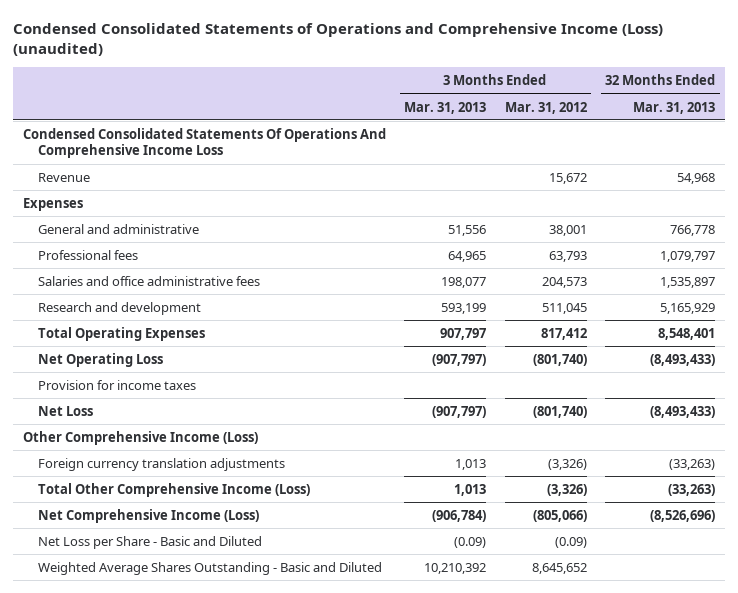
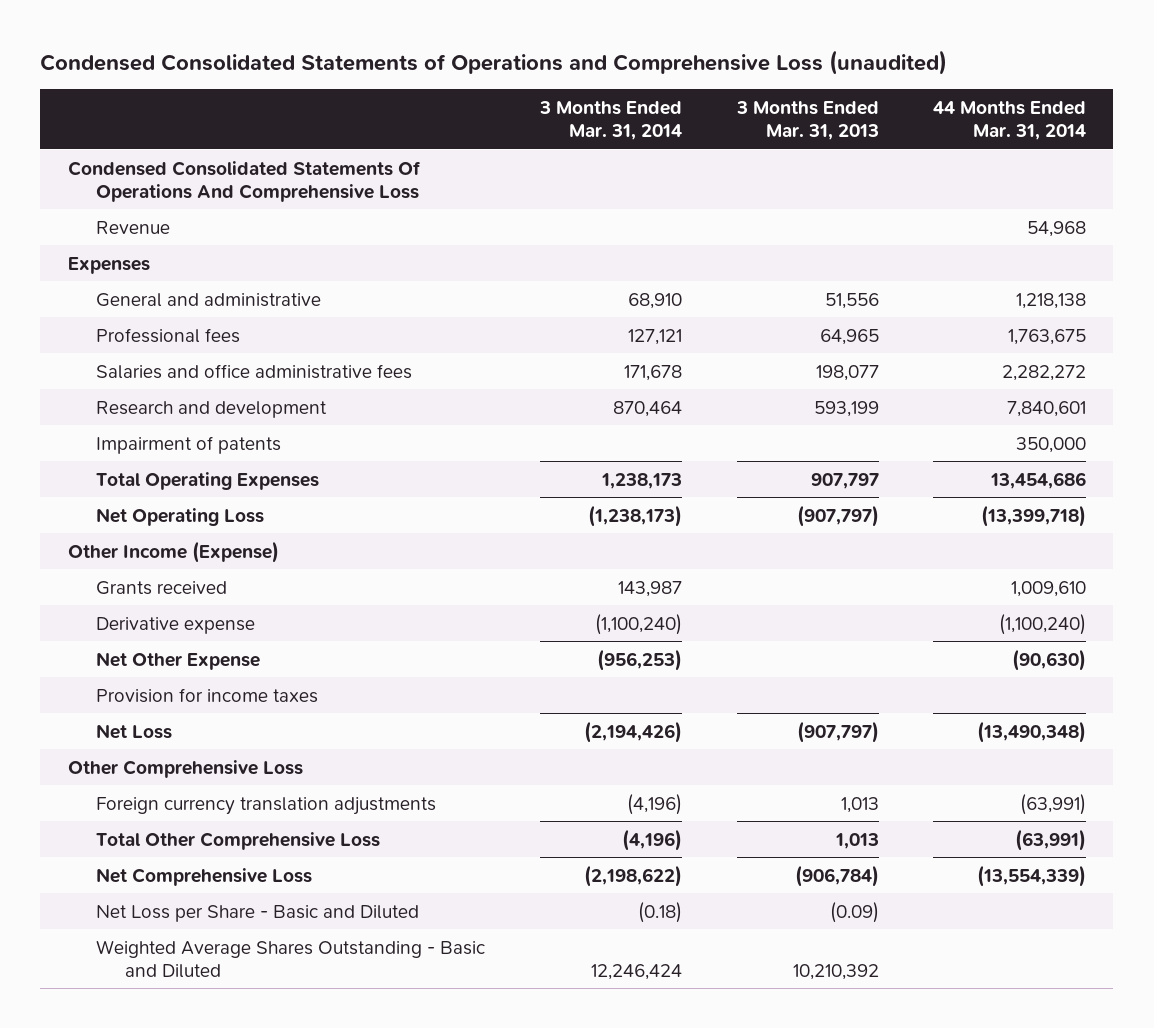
- Condensed Consolidated Statements of Operations and Comprehensive Income (Loss) (unaudited)
+ Condensed Consolidated Statements of Operations and Comprehensive Loss (unaudited)
- | 3 Months Ended Mar. 31, 2013 | 3 Months Ended Mar. 31, 2012 | 32 Months Ended Mar. 31, 2013
+ | 3 Months Ended Mar. 31, 2014 | 3 Months Ended Mar. 31, 2013 | 44 Months Ended Mar. 31, 2014
- Condensed Consolidated Statements Of Operations And Comprehensive Income Loss
+ Condensed Consolidated Statements Of Operations And Comprehensive Loss
+ Impairment of patents | | | 350,000
+ Other Income (Expense)
+ Grants received | 143,987 | | 1,009,610
+ Derivative expense | (1,100,240) | | (1,100,240)
+ Net Other Expense | (956,253) | | (90,630)
- Other Comprehensive Income (Loss)
+ Other Comprehensive Loss
- Total Other Comprehensive Income (Loss) | 1,013 | (3,326) | (33,263)
- Net Comprehensive Income (Loss) | (906,784) | (805,066) | (8,526,696)
+ Total Other Comprehensive Loss | (4,196) | 1,013 | (63,991)
+ Net Comprehensive Loss | (2,198,622) | (906,784) | (13,554,339)

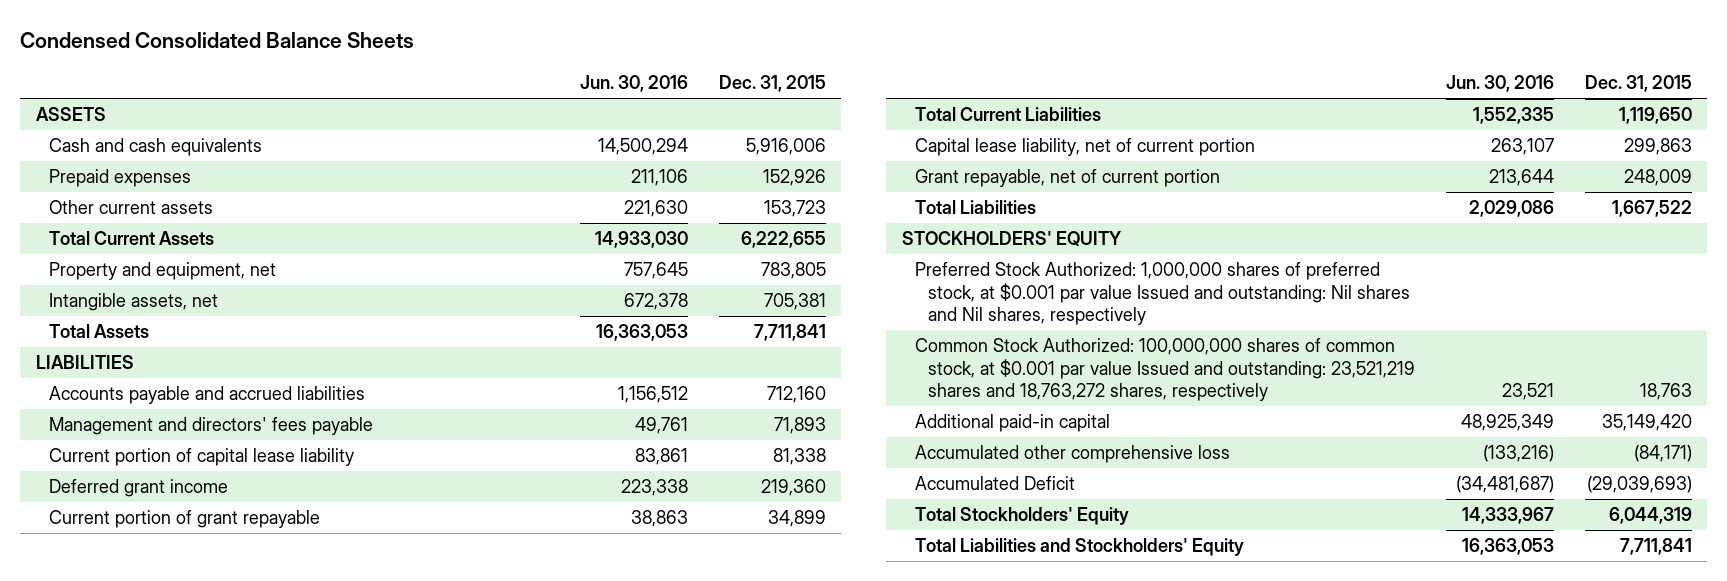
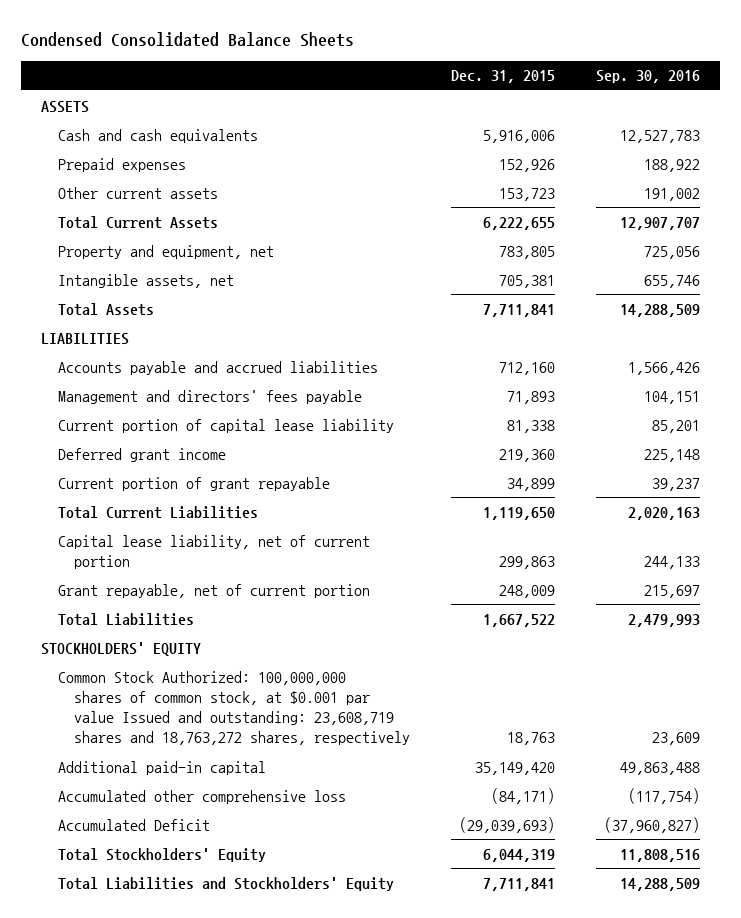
- | Jun. 30, 2016 | Dec. 31, 2015
+ | Dec. 31, 2015 | Sep. 30, 2016
- Preferred Stock Authorized: 1,000,000 shares of preferred stock, at $0.001 par value Issued and outstanding: Nil shares and Nil shares, respectively
- Common Stock Authorized: 100,000,000 shares of common stock, at $0.001 par value Issued and outstanding: 23,521,219 shares and 18,763,272 shares, respectively | 23,521 | 18,763
+ Common Stock Authorized: 100,000,000 shares of common stock, at $0.001 par value Issued and outstanding: 23,608,719 shares and 18,763,272 shares, respectively | 18,763 | 23,609

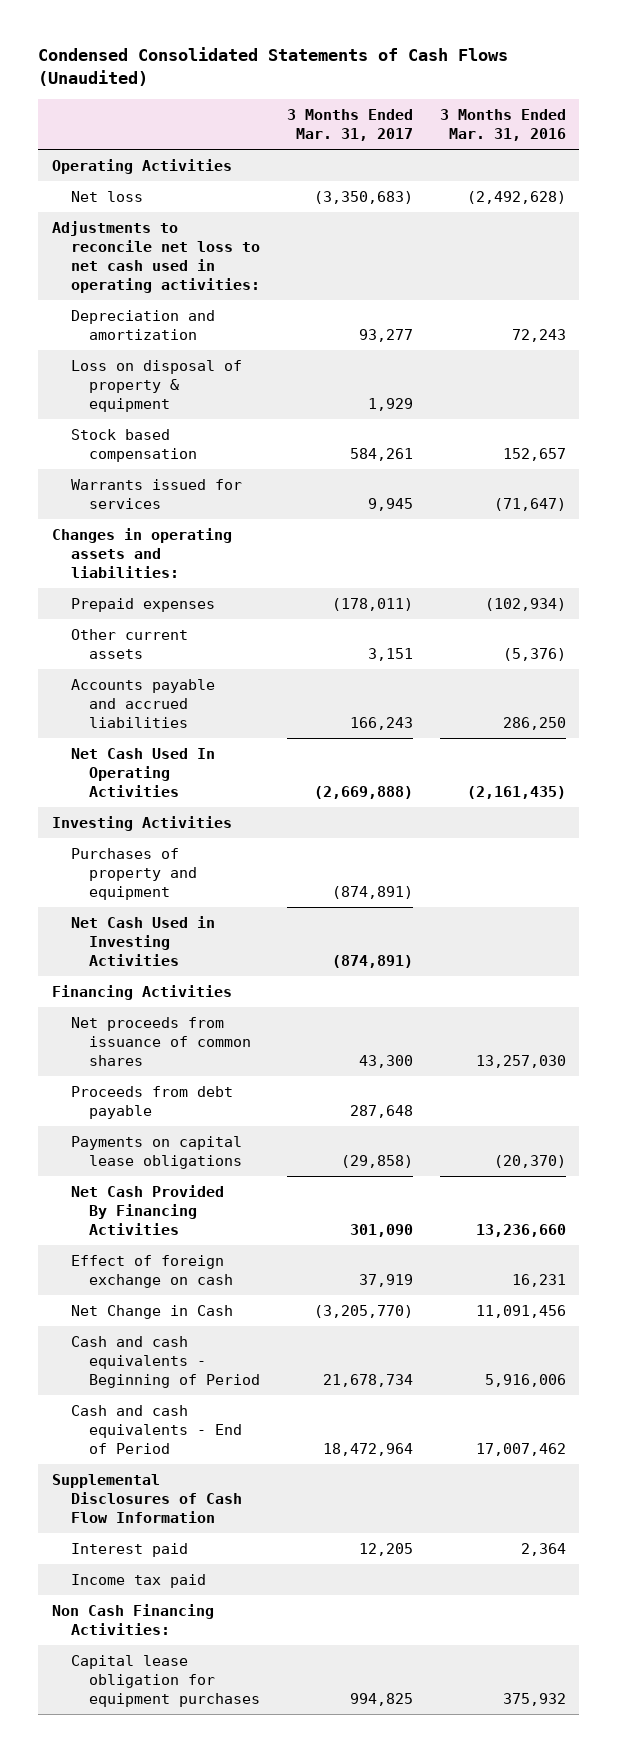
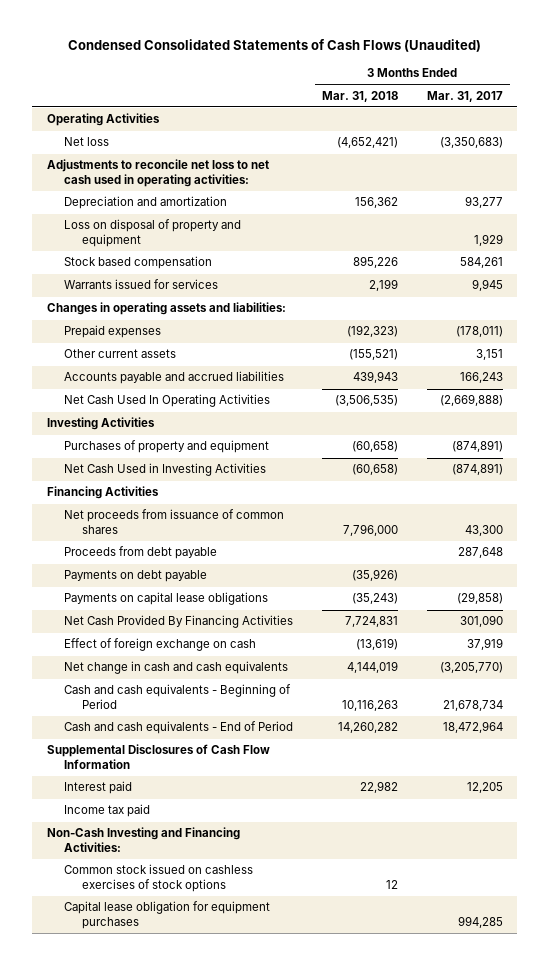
- | 3 Months Ended Mar. 31, 2017 | 3 Months Ended Mar. 31, 2016
+ | 3 Months Ended Mar. 31, 2018 | 3 Months Ended Mar. 31, 2017
- Loss on disposal of property & equipment | 1,929 |
+ Loss on disposal of property and equipment | | 1,929
+ Payments on debt payable | (35,926) |
- Net Change in Cash | (3,205,770) | 11,091,456
+ Net change in cash and cash equivalents | 4,144,019 | (3,205,770)
- Non Cash Financing Activities:
- Capital lease obligation for equipment purchases | 994,825 | 375,932
+ Non-Cash Investing and Financing Activities:
+ Common stock issued on cashless exercises of stock options | 12 |
+ Capital lease obligation for equipment purchases | | 994,285

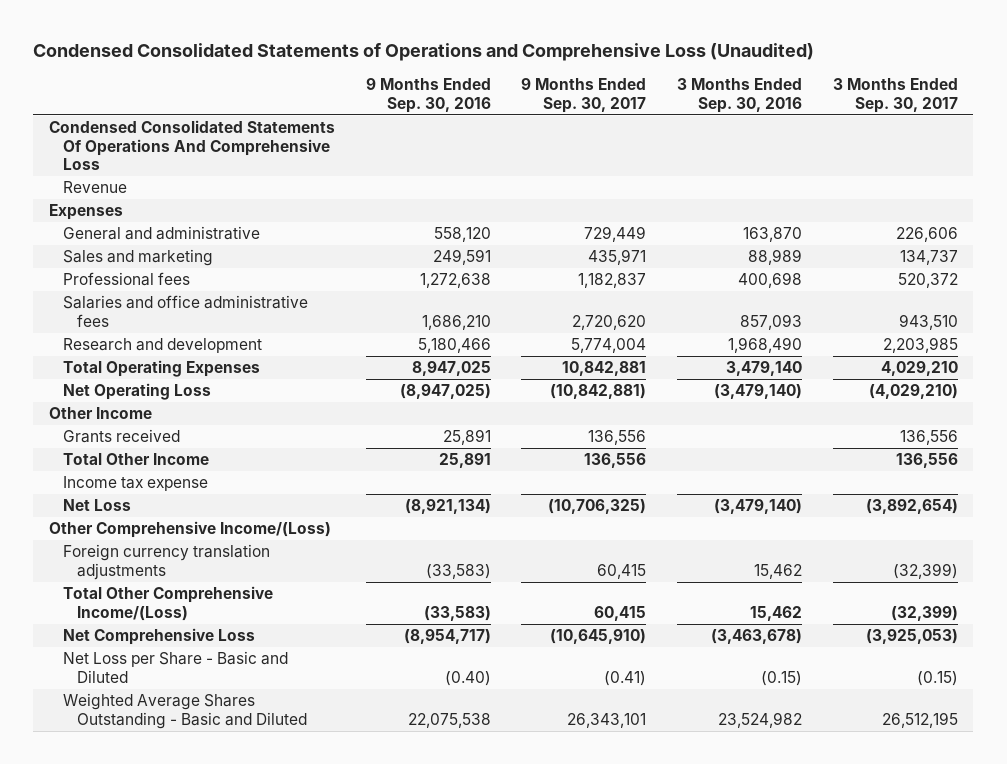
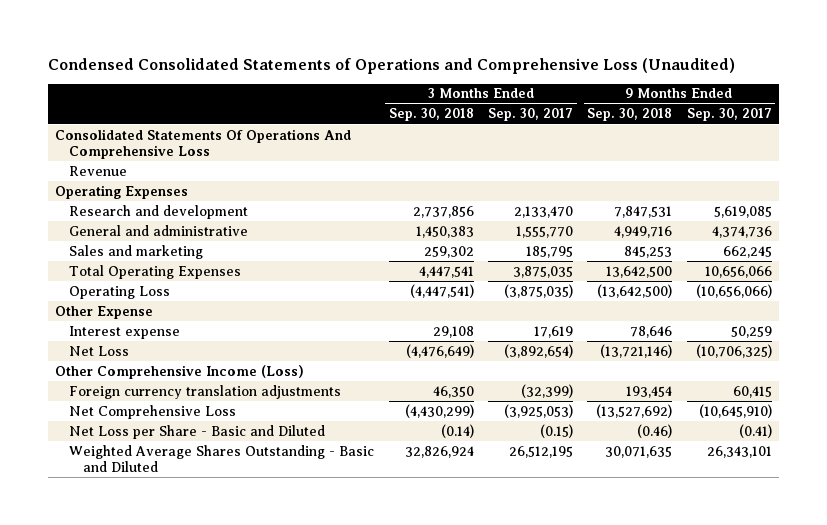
- | 9 Months Ended Sep. 30, 2016 | 9 Months Ended Sep. 30, 2017 | 3 Months Ended Sep. 30, 2016 | 3 Months Ended Sep. 30, 2017
+ | 3 Months Ended Sep. 30, 2018 | 3 Months Ended Sep. 30, 2017 | 9 Months Ended Sep. 30, 2018 | 9 Months Ended Sep. 30, 2017
- Condensed Consolidated Statements Of Operations And Comprehensive Loss
+ Consolidated Statements Of Operations And Comprehensive Loss
- Expenses
- General and administrative | 558,120 | 729,449 | 163,870 | 226,606
- Sales and marketing | 249,591 | 435,971 | 88,989 | 134,737
- Professional fees | 1,272,638 | 1,182,837 | 400,698 | 520,372
- Salaries and office administrative fees | 1,686,210 | 2,720,620 | 857,093 | 943,510
- Research and development | 5,180,466 | 5,774,004 | 1,968,490 | 2,203,985
- Total Operating Expenses | 8,947,025 | 10,842,881 | 3,479,140 | 4,029,210
- Net Operating Loss | (8,947,025) | (10,842,881) | (3,479,140) | (4,029,210)
- Other Income
- Grants received | 25,891 | 136,556 | | 136,556
- Total Other Income | 25,891 | 136,556 | | 136,556
- Income tax expense
+ Operating Expenses
+ Research and development | 2,737,856 | 2,133,470 | 7,847,531 | 5,619,085
+ General and administrative | 1,450,383 | 1,555,770 | 4,949,716 | 4,374,736
+ Sales and marketing | 259,302 | 185,795 | 845,253 | 662,245
+ Total Operating Expenses | 4,447,541 | 3,875,035 | 13,642,500 | 10,656,066
+ Operating Loss | (4,447,541) | (3,875,035) | (13,642,500) | (10,656,066)
+ Other Expense
+ Interest expense | 29,108 | 17,619 | 78,646 | 50,259
- Other Comprehensive Income/(Loss)
+ Other Comprehensive Income (Loss)
- Total Other Comprehensive Income/(Loss) | (33,583) | 60,415 | 15,462 | (32,399)

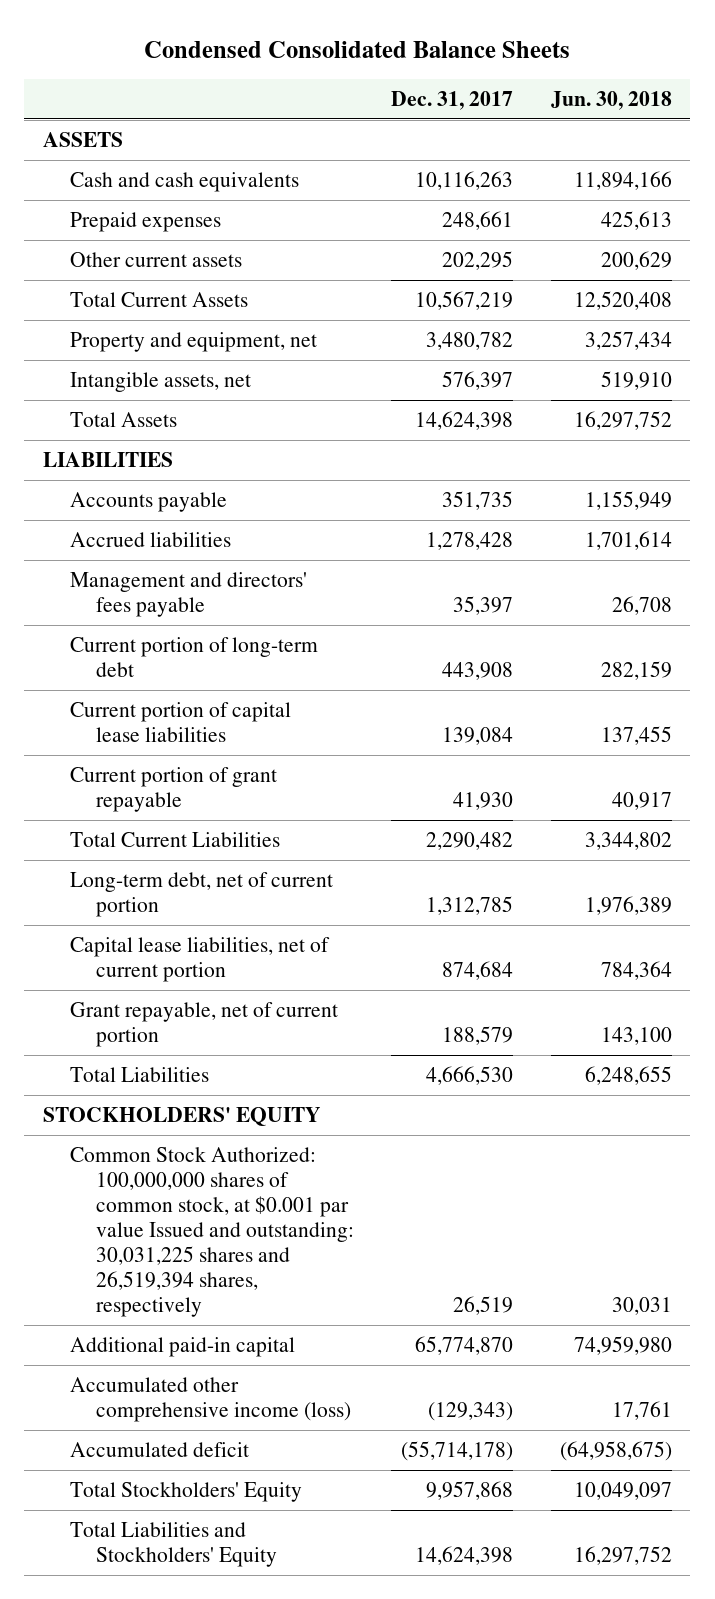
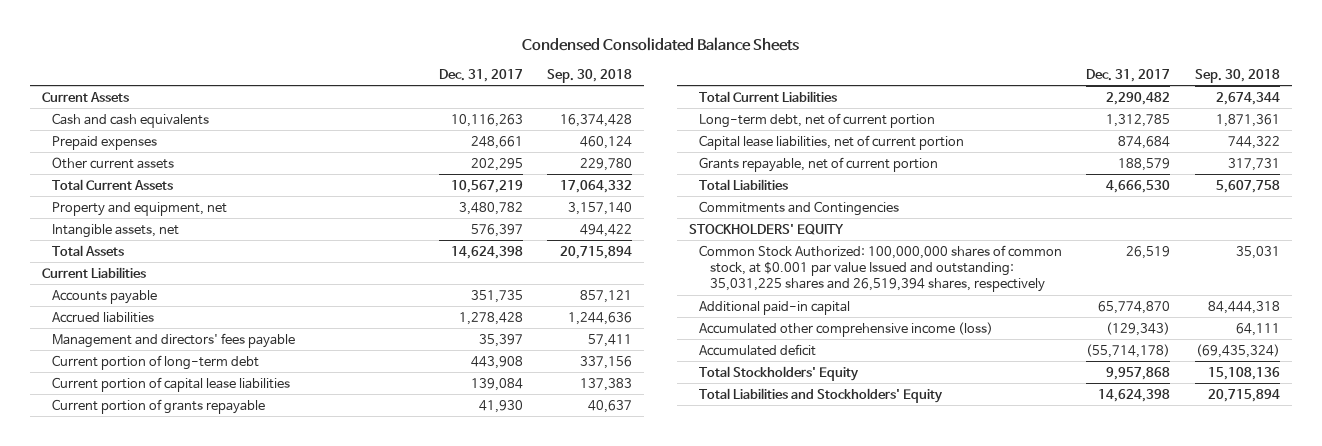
- | Dec. 31, 2017 | Jun. 30, 2018
+ | Dec. 31, 2017 | Sep. 30, 2018
- ASSETS
+ Current Assets
- LIABILITIES
+ Current Liabilities
- Current portion of grant repayable | 41,930 | 40,917
+ Current portion of grants repayable | 41,930 | 40,637
- Grant repayable, net of current portion | 188,579 | 143,100
+ Grants repayable, net of current portion | 188,579 | 317,731
+ Commitments and Contingencies
- Common Stock Authorized: 100,000,000 shares of common stock, at $0.001 par value Issued and outstanding: 30,031,225 shares and 26,519,394 shares, respectively | 26,519 | 30,031
+ Common Stock Authorized: 100,000,000 shares of common stock, at $0.001 par value Issued and outstanding: 35,031,225 shares and 26,519,394 shares, respectively | 26,519 | 35,031

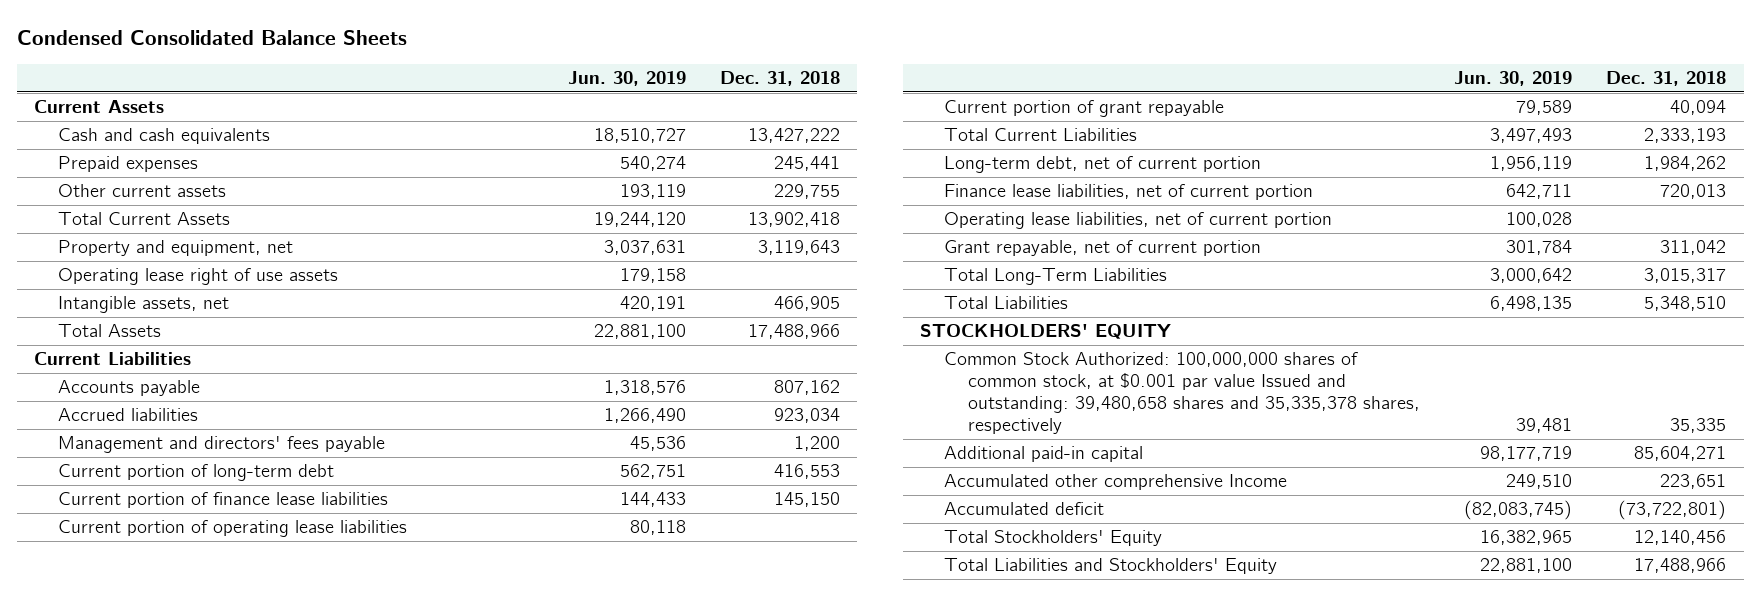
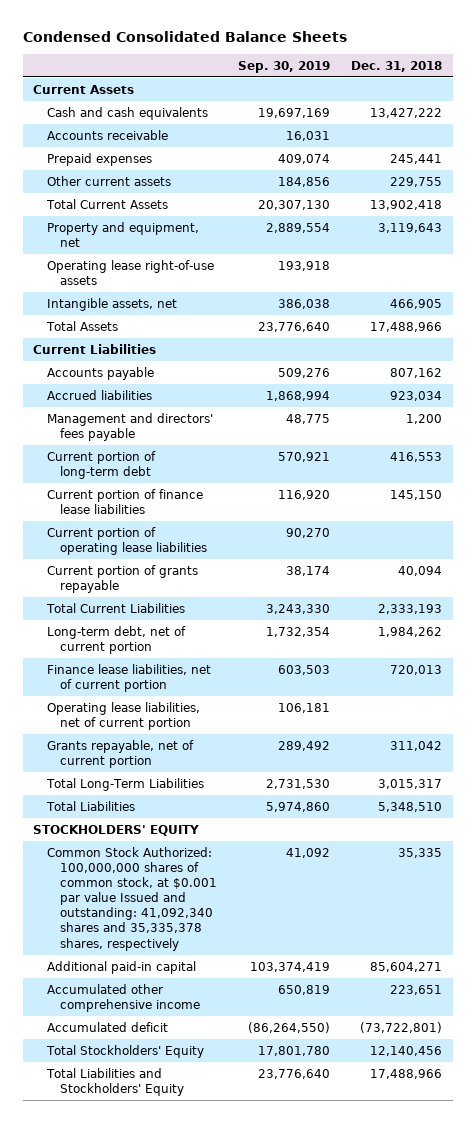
- | Jun. 30, 2019 | Dec. 31, 2018
+ | Sep. 30, 2019 | Dec. 31, 2018
+ Accounts receivable | 16,031 |
- Operating lease right of use assets | 179,158 |
+ Operating lease right-of-use assets | 193,918 |
- Current portion of grant repayable | 79,589 | 40,094
+ Current portion of grants repayable | 38,174 | 40,094
- Grant repayable, net of current portion | 301,784 | 311,042
+ Grants repayable, net of current portion | 289,492 | 311,042
- Common Stock Authorized: 100,000,000 shares of common stock, at $0.001 par value Issued and outstanding: 39,480,658 shares and 35,335,378 shares, respectively | 39,481 | 35,335
+ Common Stock Authorized: 100,000,000 shares of common stock, at $0.001 par value Issued and outstanding: 41,092,340 shares and 35,335,378 shares, respectively | 41,092 | 35,335
- Accumulated other comprehensive Income | 249,510 | 223,651
+ Accumulated other comprehensive income | 650,819 | 223,651

